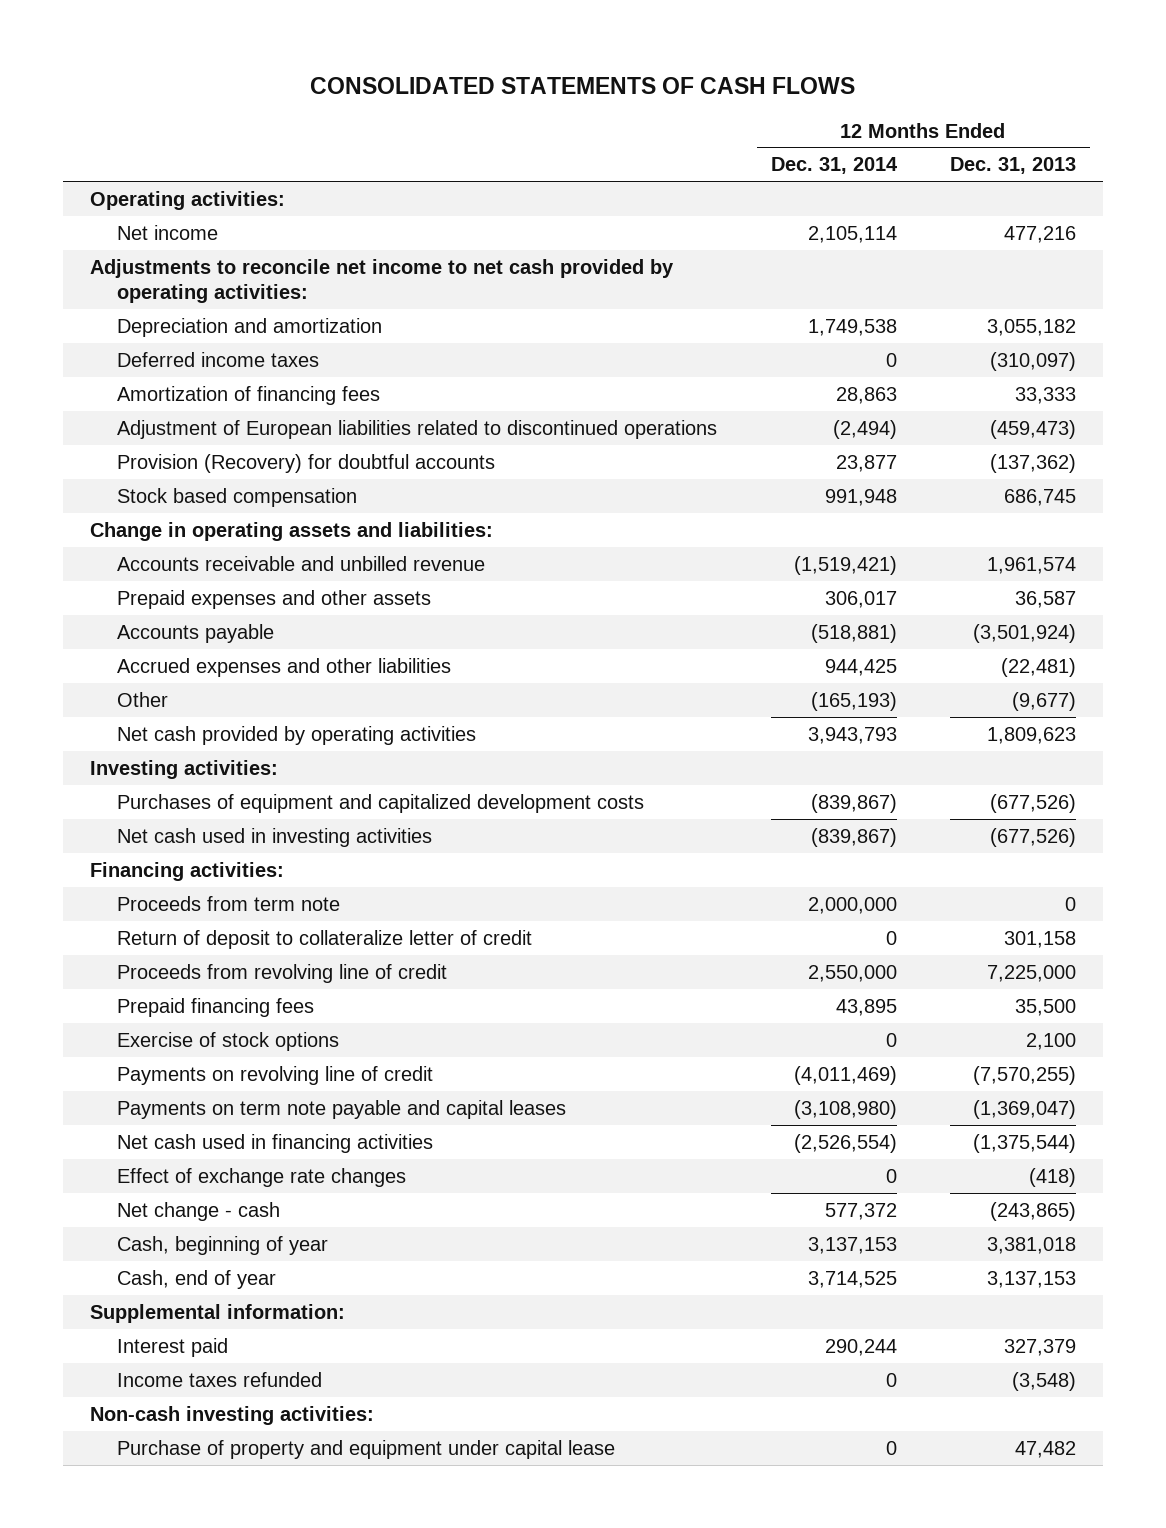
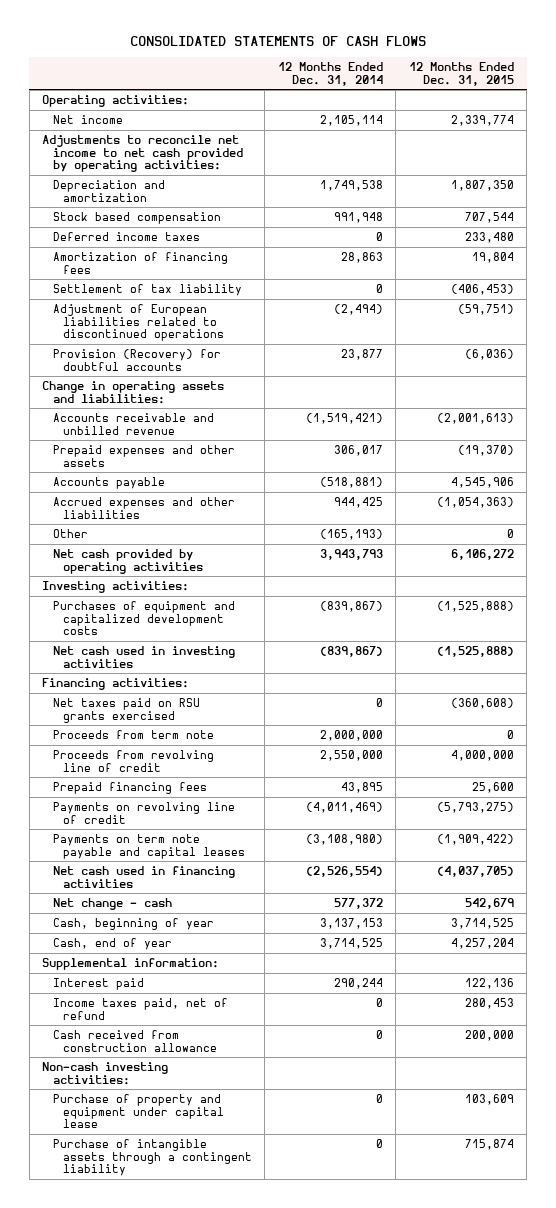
- | 12 Months Ended Dec. 31, 2014 | 12 Months Ended Dec. 31, 2013
+ | 12 Months Ended Dec. 31, 2014 | 12 Months Ended Dec. 31, 2015
moved up: Stock based compensation | 991,948 | 707,544
+ Settlement of tax liability | 0 | (406,453)
+ Net taxes paid on RSU grants exercised | 0 | (360,608)
- Return of deposit to collateralize letter of credit | 0 | 301,158
- Exercise of stock options | 0 | 2,100
- Effect of exchange rate changes | 0 | (418)
- Income taxes refunded | 0 | (3,548)
+ Income taxes paid, net of refund | 0 | 280,453
+ Cash received from construction allowance | 0 | 200,000
+ Purchase of intangible assets through a contingent liability | 0 | 715,874

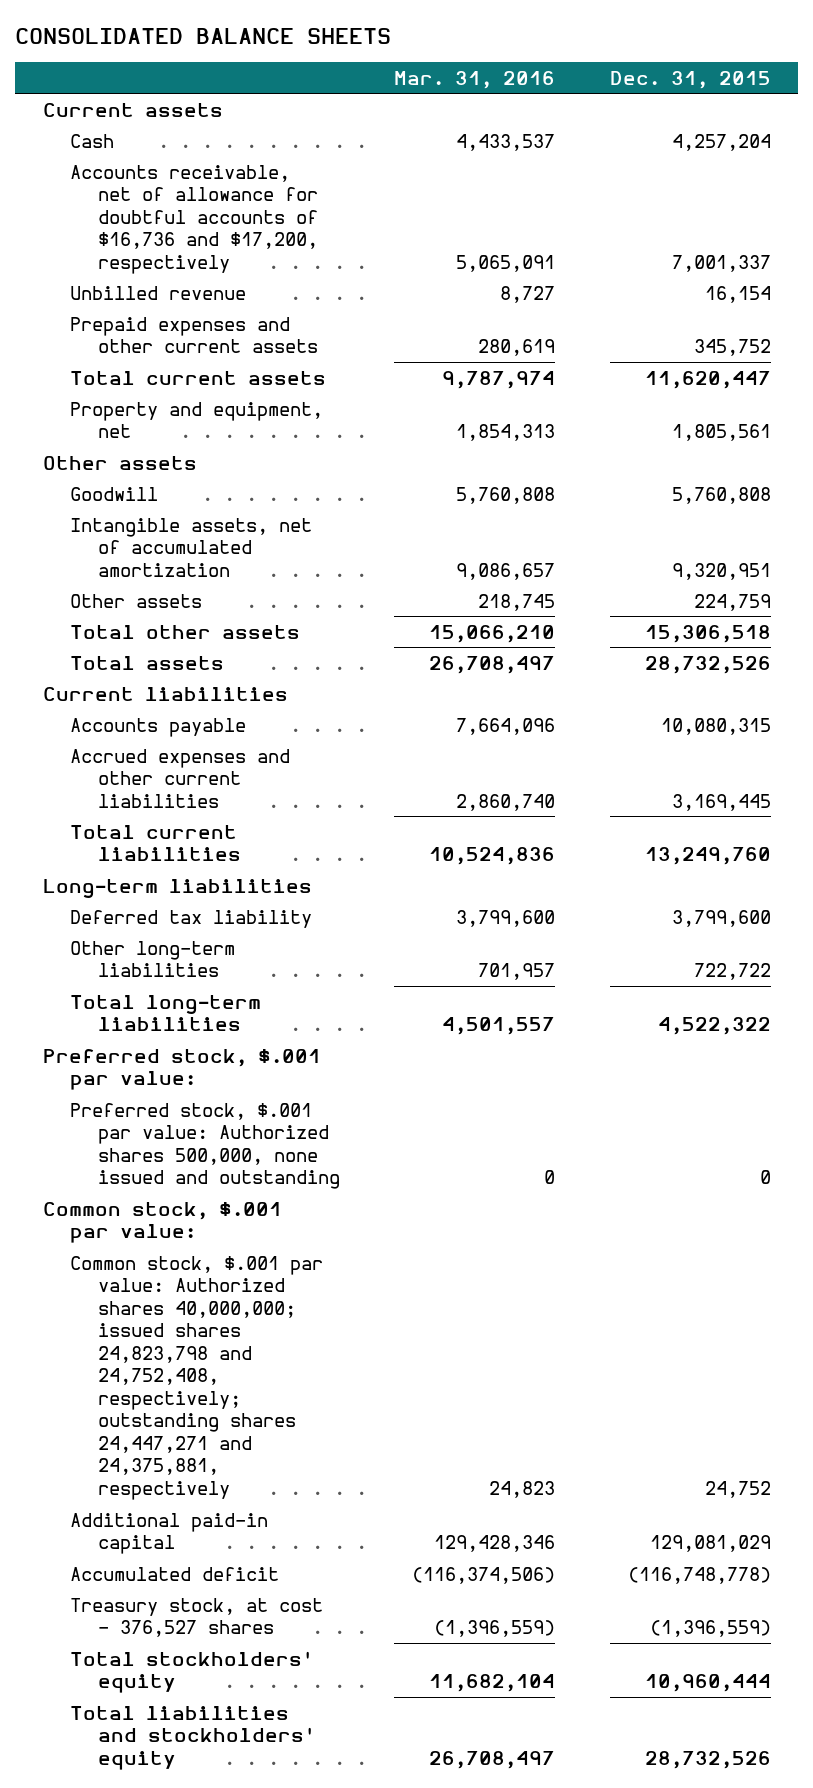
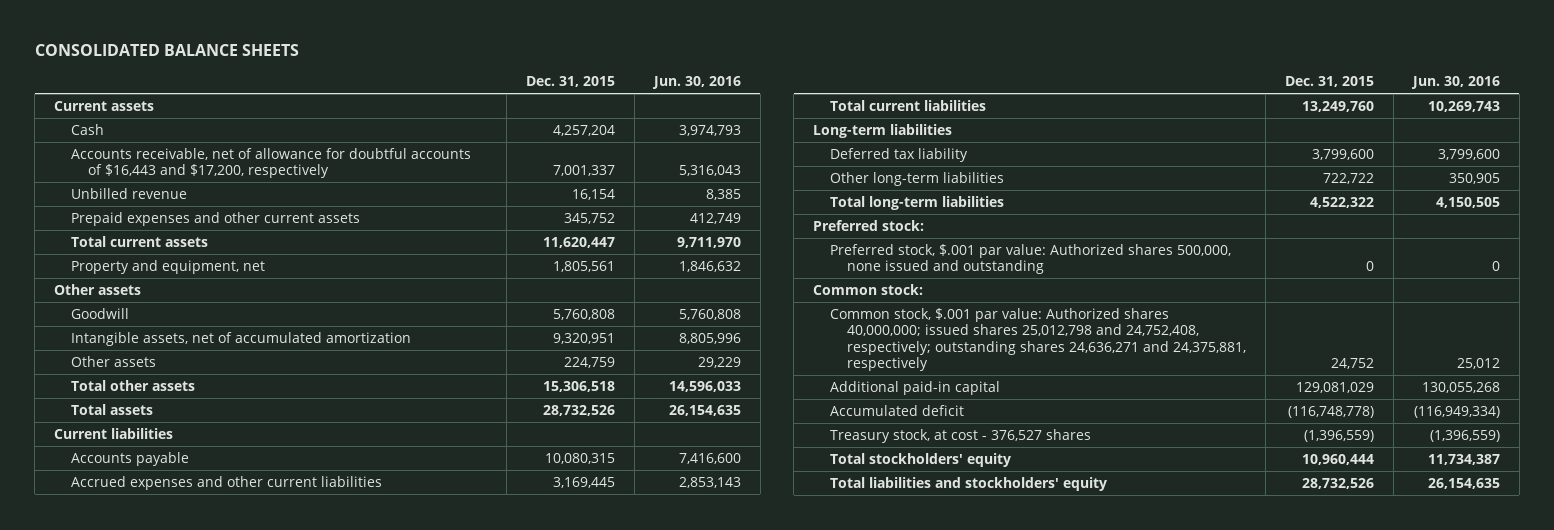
- | Mar. 31, 2016 | Dec. 31, 2015
+ | Dec. 31, 2015 | Jun. 30, 2016
- Accounts receivable, net of allowance for doubtful accounts of $16,736 and $17,200, respectively | 5,065,091 | 7,001,337
+ Accounts receivable, net of allowance for doubtful accounts of $16,443 and $17,200, respectively | 7,001,337 | 5,316,043
- Preferred stock, $.001 par value:
+ Preferred stock:
- Common stock, $.001 par value:
- Common stock, $.001 par value: Authorized shares 40,000,000; issued shares 24,823,798 and 24,752,408, respectively; outstanding shares 24,447,271 and 24,375,881, respectively | 24,823 | 24,752
+ Common stock:
+ Common stock, $.001 par value: Authorized shares 40,000,000; issued shares 25,012,798 and 24,752,408, respectively; outstanding shares 24,636,271 and 24,375,881, respectively | 24,752 | 25,012

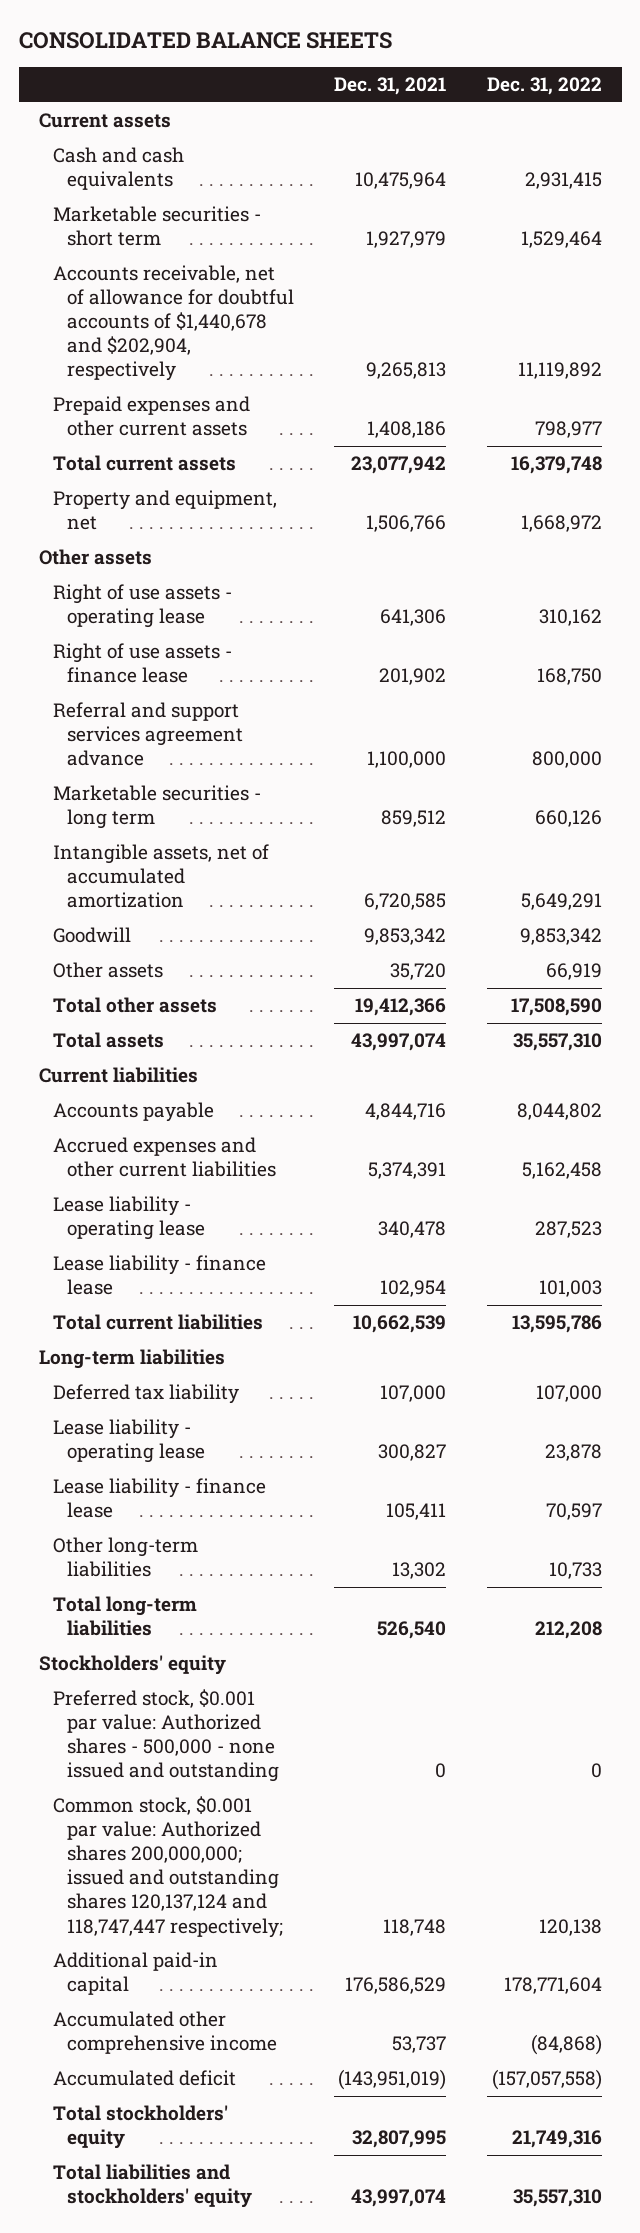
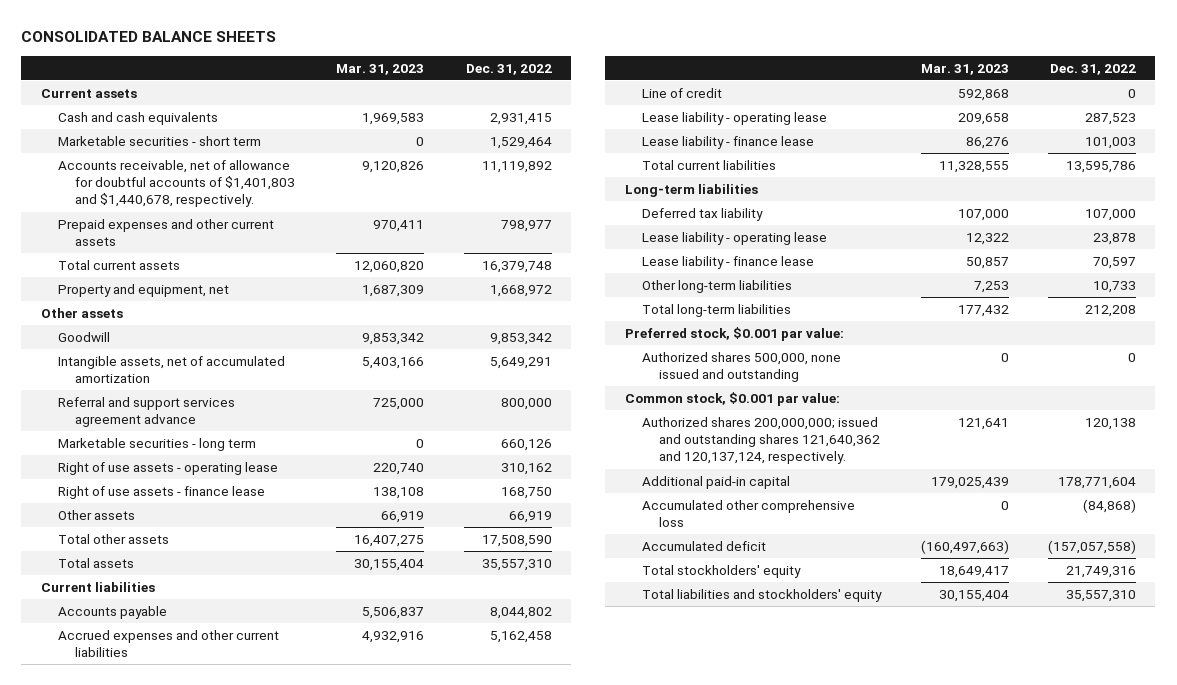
- | Dec. 31, 2021 | Dec. 31, 2022
+ | Mar. 31, 2023 | Dec. 31, 2022
- Accounts receivable, net of allowance for doubtful accounts of $1,440,678 and $202,904, respectively | 9,265,813 | 11,119,892
+ Accounts receivable, net of allowance for doubtful accounts of $1,401,803 and $1,440,678, respectively. | 9,120,826 | 11,119,892
moved up: Goodwill | 9,853,342 | 9,853,342
moved up: Intangible assets, net of accumulated amortization | 5,403,166 | 5,649,291
moved down: Right of use assets - operating lease | 220,740 | 310,162
moved down: Right of use assets - finance lease | 138,108 | 168,750
+ Line of credit | 592,868 | 0
- Stockholders' equity
- Preferred stock, $0.001 par value: Authorized shares - 500,000 - none issued and outstanding | 0 | 0
- Common stock, $0.001 par value: Authorized shares 200,000,000; issued and outstanding shares 120,137,124 and 118,747,447 respectively; | 118,748 | 120,138
+ Preferred stock, $0.001 par value:
+ Authorized shares 500,000, none issued and outstanding | 0 | 0
+ Common stock, $0.001 par value:
+ Authorized shares 200,000,000; issued and outstanding shares 121,640,362 and 120,137,124, respectively. | 121,641 | 120,138
- Accumulated other comprehensive income | 53,737 | (84,868)
+ Accumulated other comprehensive loss | 0 | (84,868)

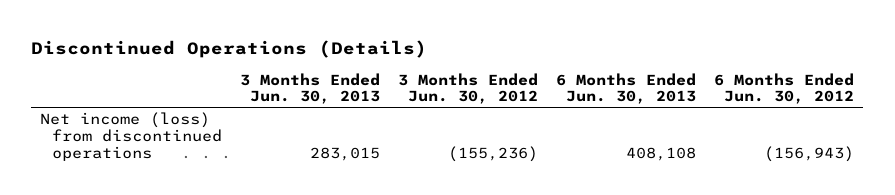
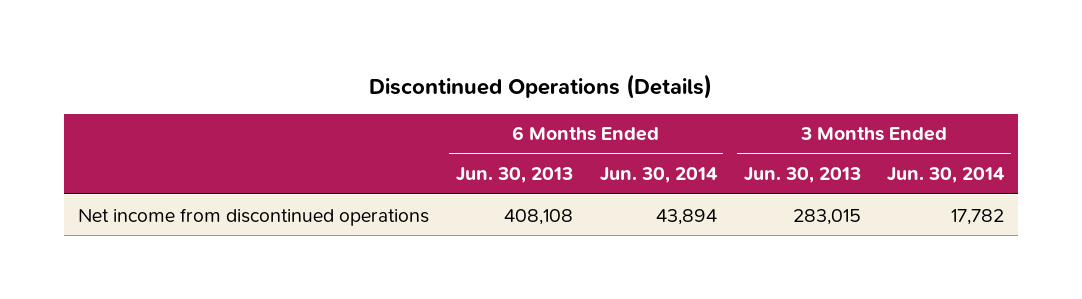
- | 3 Months Ended Jun. 30, 2013 | 3 Months Ended Jun. 30, 2012 | 6 Months Ended Jun. 30, 2013 | 6 Months Ended Jun. 30, 2012
+ | 6 Months Ended Jun. 30, 2013 | 6 Months Ended Jun. 30, 2014 | 3 Months Ended Jun. 30, 2013 | 3 Months Ended Jun. 30, 2014
- Net income (loss) from discontinued operations | 283,015 | (155,236) | 408,108 | (156,943)
+ Net income from discontinued operations | 408,108 | 43,894 | 283,015 | 17,782

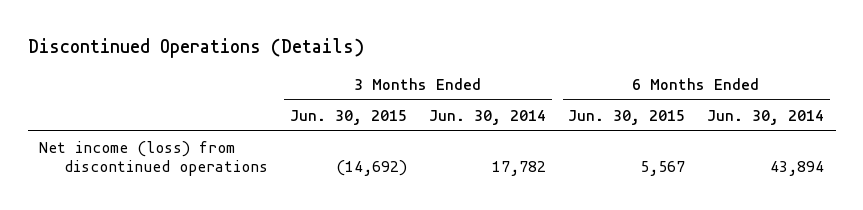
- | 6 Months Ended Jun. 30, 2013 | 6 Months Ended Jun. 30, 2014 | 3 Months Ended Jun. 30, 2013 | 3 Months Ended Jun. 30, 2014
+ | 3 Months Ended Jun. 30, 2015 | 3 Months Ended Jun. 30, 2014 | 6 Months Ended Jun. 30, 2015 | 6 Months Ended Jun. 30, 2014
- Net income from discontinued operations | 408,108 | 43,894 | 283,015 | 17,782
+ Net income (loss) from discontinued operations | (14,692) | 17,782 | 5,567 | 43,894

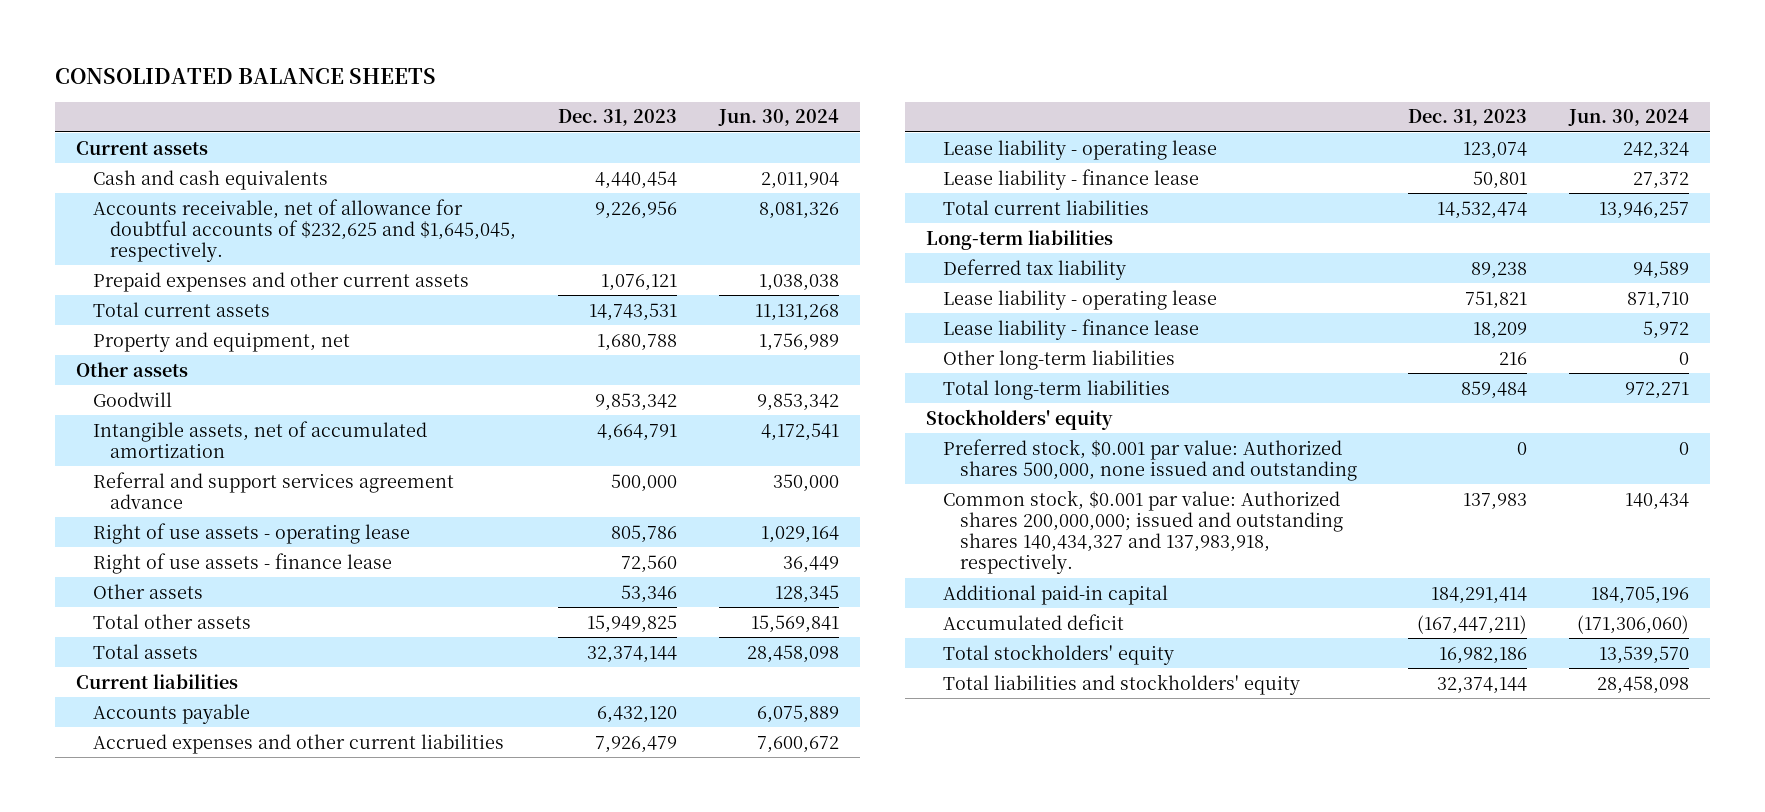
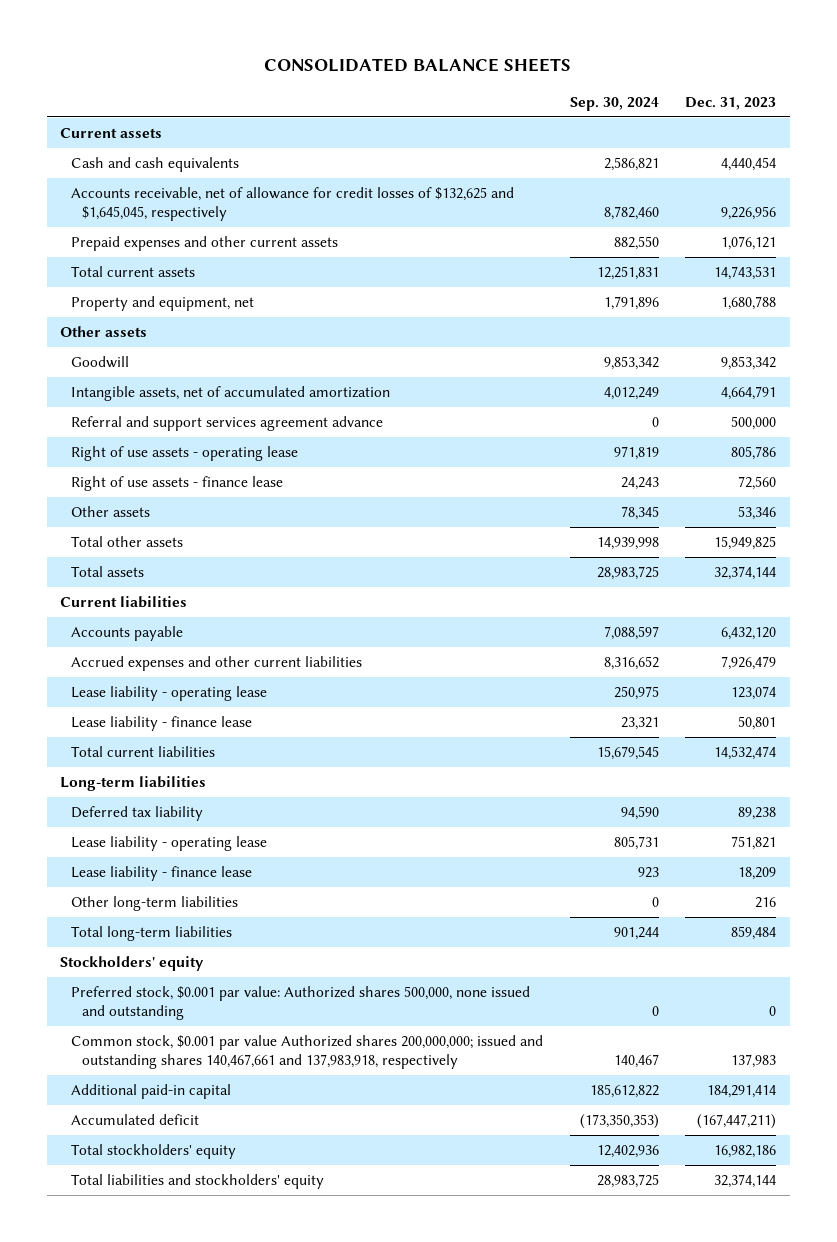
- | Dec. 31, 2023 | Jun. 30, 2024
+ | Sep. 30, 2024 | Dec. 31, 2023
- Accounts receivable, net of allowance for doubtful accounts of $232,625 and $1,645,045, respectively. | 9,226,956 | 8,081,326
+ Accounts receivable, net of allowance for credit losses of $132,625 and $1,645,045, respectively | 8,782,460 | 9,226,956
- Common stock, $0.001 par value: Authorized shares 200,000,000; issued and outstanding shares 140,434,327 and 137,983,918, respectively. | 137,983 | 140,434
+ Common stock, $0.001 par value Authorized shares 200,000,000; issued and outstanding shares 140,467,661 and 137,983,918, respectively | 140,467 | 137,983

